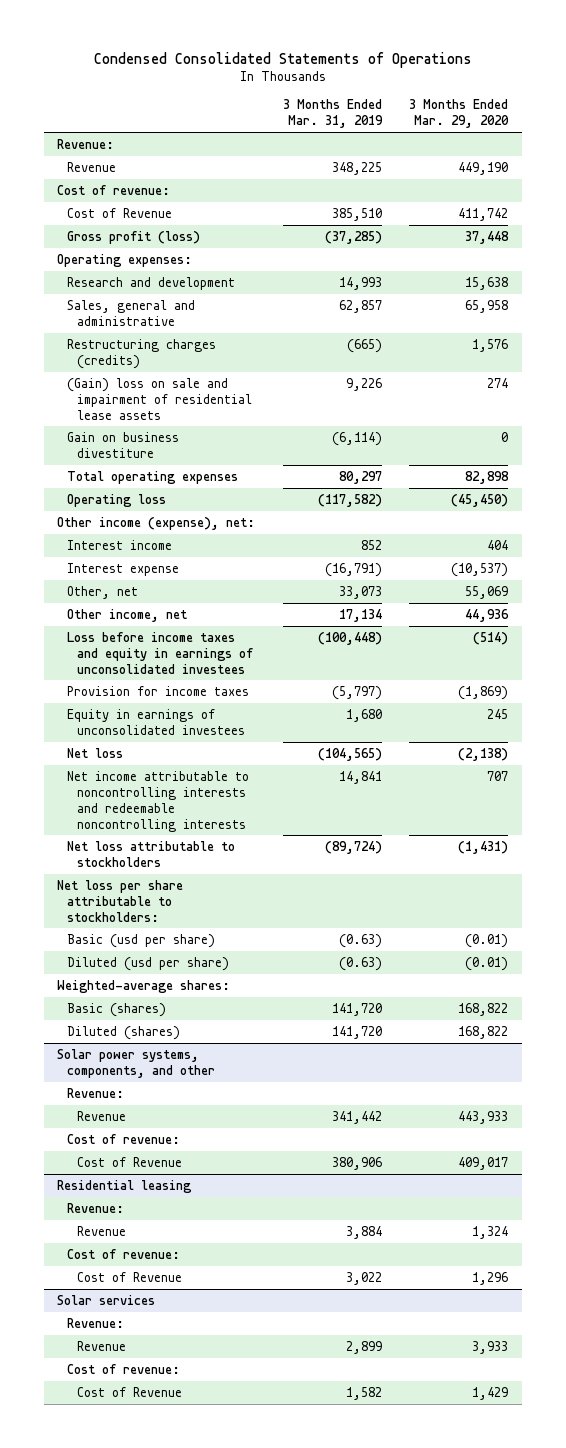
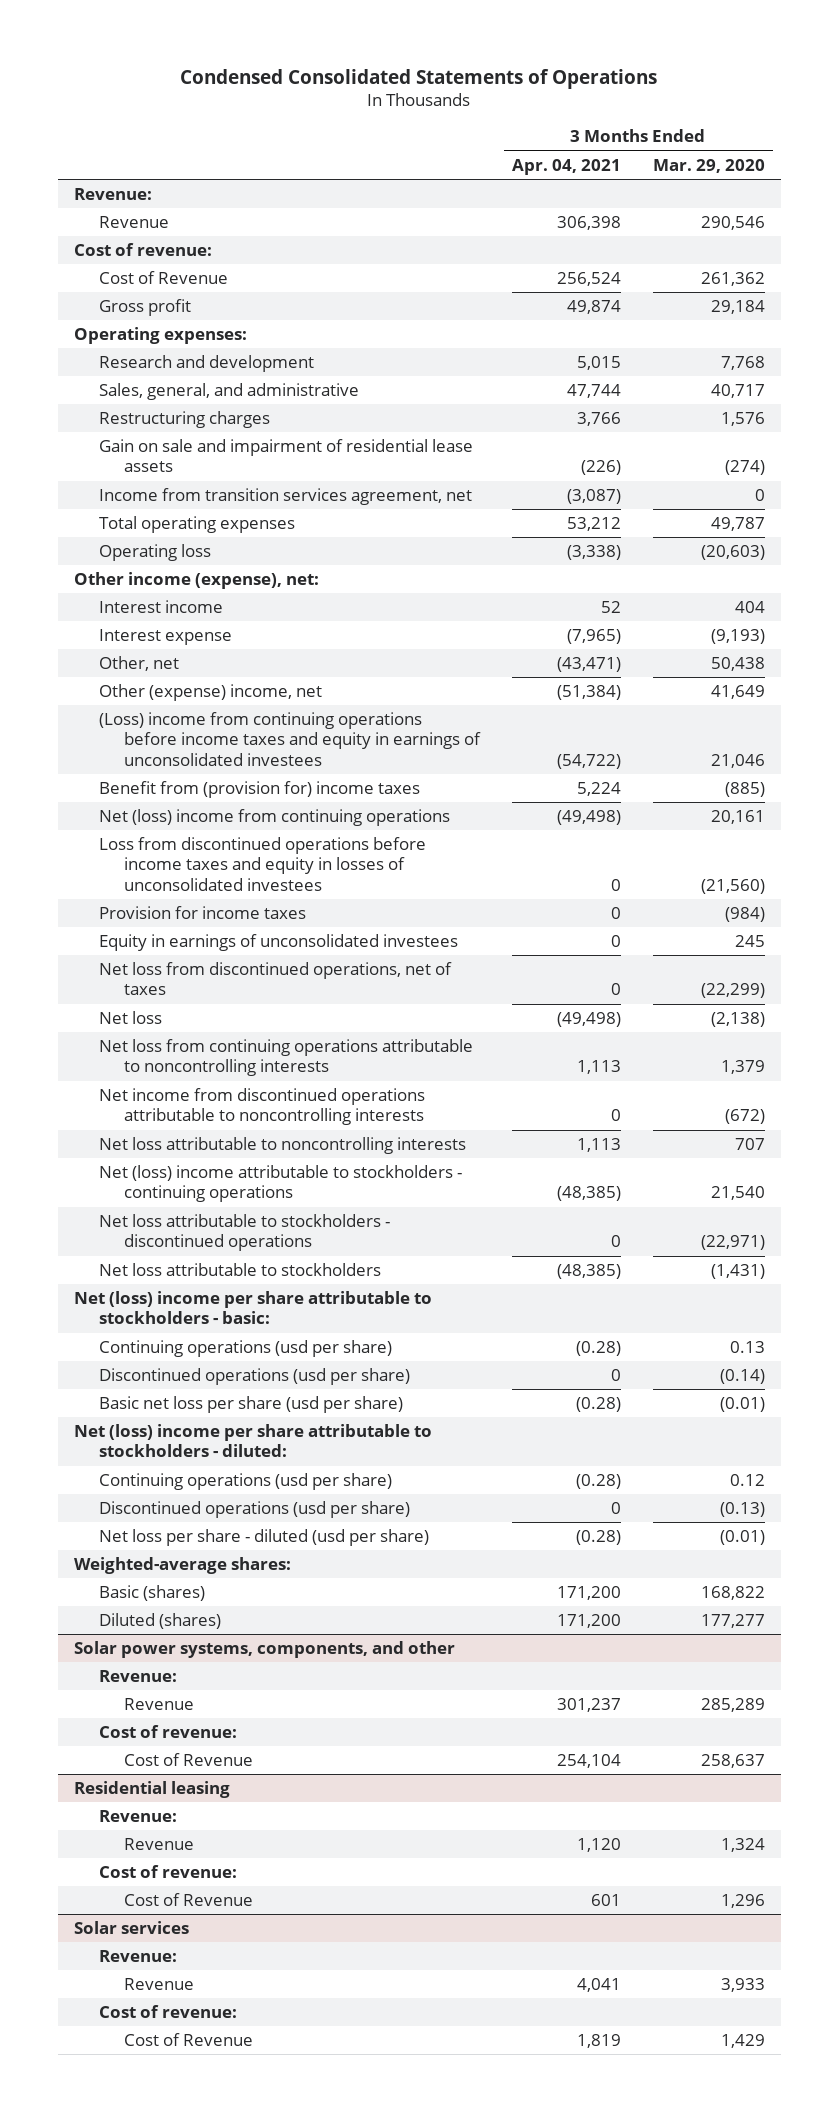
- | 3 Months Ended Mar. 31, 2019 | 3 Months Ended Mar. 29, 2020
+ | 3 Months Ended Apr. 04, 2021 | 3 Months Ended Mar. 29, 2020
- Revenue | 348,225 | 449,190
+ Revenue | 306,398 | 290,546
- Cost of Revenue | 385,510 | 411,742
- Gross profit (loss) | (37,285) | 37,448
+ Cost of Revenue | 256,524 | 261,362
+ Gross profit | 49,874 | 29,184
- Research and development | 14,993 | 15,638
- Sales, general and administrative | 62,857 | 65,958
- Restructuring charges (credits) | (665) | 1,576
- (Gain) loss on sale and impairment of residential lease assets | 9,226 | 274
- Gain on business divestiture | (6,114) | 0
- Total operating expenses | 80,297 | 82,898
- Operating loss | (117,582) | (45,450)
+ Research and development | 5,015 | 7,768
+ Sales, general, and administrative | 47,744 | 40,717
+ Restructuring charges | 3,766 | 1,576
+ Gain on sale and impairment of residential lease assets | (226) | (274)
+ Income from transition services agreement, net | (3,087) | 0
+ Total operating expenses | 53,212 | 49,787
+ Operating loss | (3,338) | (20,603)
- Interest expense | (16,791) | (10,537)
- Other, net | 33,073 | 55,069
- Other income, net | 17,134 | 44,936
- Loss before income taxes and equity in earnings of unconsolidated investees | (100,448) | (514)
- Provision for income taxes | (5,797) | (1,869)
+ Interest expense | (7,965) | (9,193)
+ Other, net | (43,471) | 50,438
+ Other (expense) income, net | (51,384) | 41,649
+ (Loss) income from continuing operations before income taxes and equity in earnings of unconsolidated investees | (54,722) | 21,046
+ Benefit from (provision for) income taxes | 5,224 | (885)
+ Net (loss) income from continuing operations | (49,498) | 20,161
+ Loss from discontinued operations before income taxes and equity in losses of unconsolidated investees | 0 | (21,560)
+ Provision for income taxes | 0 | (984)
+ Net loss from discontinued operations, net of taxes | 0 | (22,299)
- Net income attributable to noncontrolling interests and redeemable noncontrolling interests | 14,841 | 707
+ Net loss from continuing operations attributable to noncontrolling interests | 1,113 | 1,379
+ Net income from discontinued operations attributable to noncontrolling interests | 0 | (672)
+ Net loss attributable to noncontrolling interests | 1,113 | 707
+ Net (loss) income attributable to stockholders - continuing operations | (48,385) | 21,540
+ Net loss attributable to stockholders - discontinued operations | 0 | (22,971)
- Net loss per share attributable to stockholders:
- Basic (usd per share) | (0.63) | (0.01)
- Diluted (usd per share) | (0.63) | (0.01)
+ Net (loss) income per share attributable to stockholders - basic:
+ Continuing operations (usd per share) | (0.28) | 0.13
+ Discontinued operations (usd per share) | 0 | (0.14)
+ Basic net loss per share (usd per share) | (0.28) | (0.01)
+ Net (loss) income per share attributable to stockholders - diluted:
+ Continuing operations (usd per share) | (0.28) | 0.12
+ Discontinued operations (usd per share) | 0 | (0.13)
+ Net loss per share - diluted (usd per share) | (0.28) | (0.01)
- Diluted (shares) | 141,720 | 168,822
+ Diluted (shares) | 171,200 | 177,277
@ Solar power systems, components, and other
- Revenue | 341,442 | 443,933
+ Revenue | 301,237 | 285,289
- Cost of Revenue | 380,906 | 409,017
+ Cost of Revenue | 254,104 | 258,637

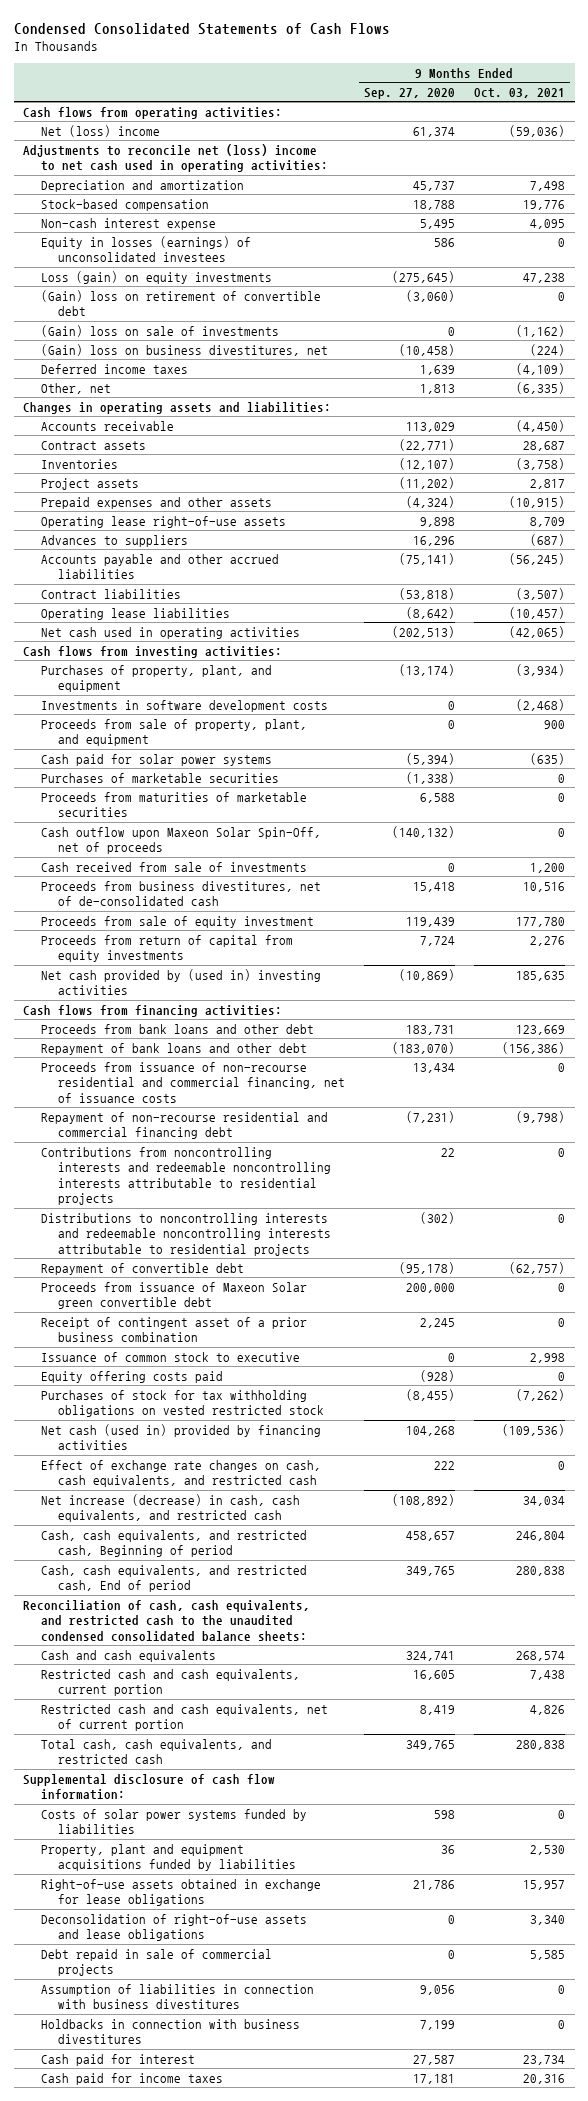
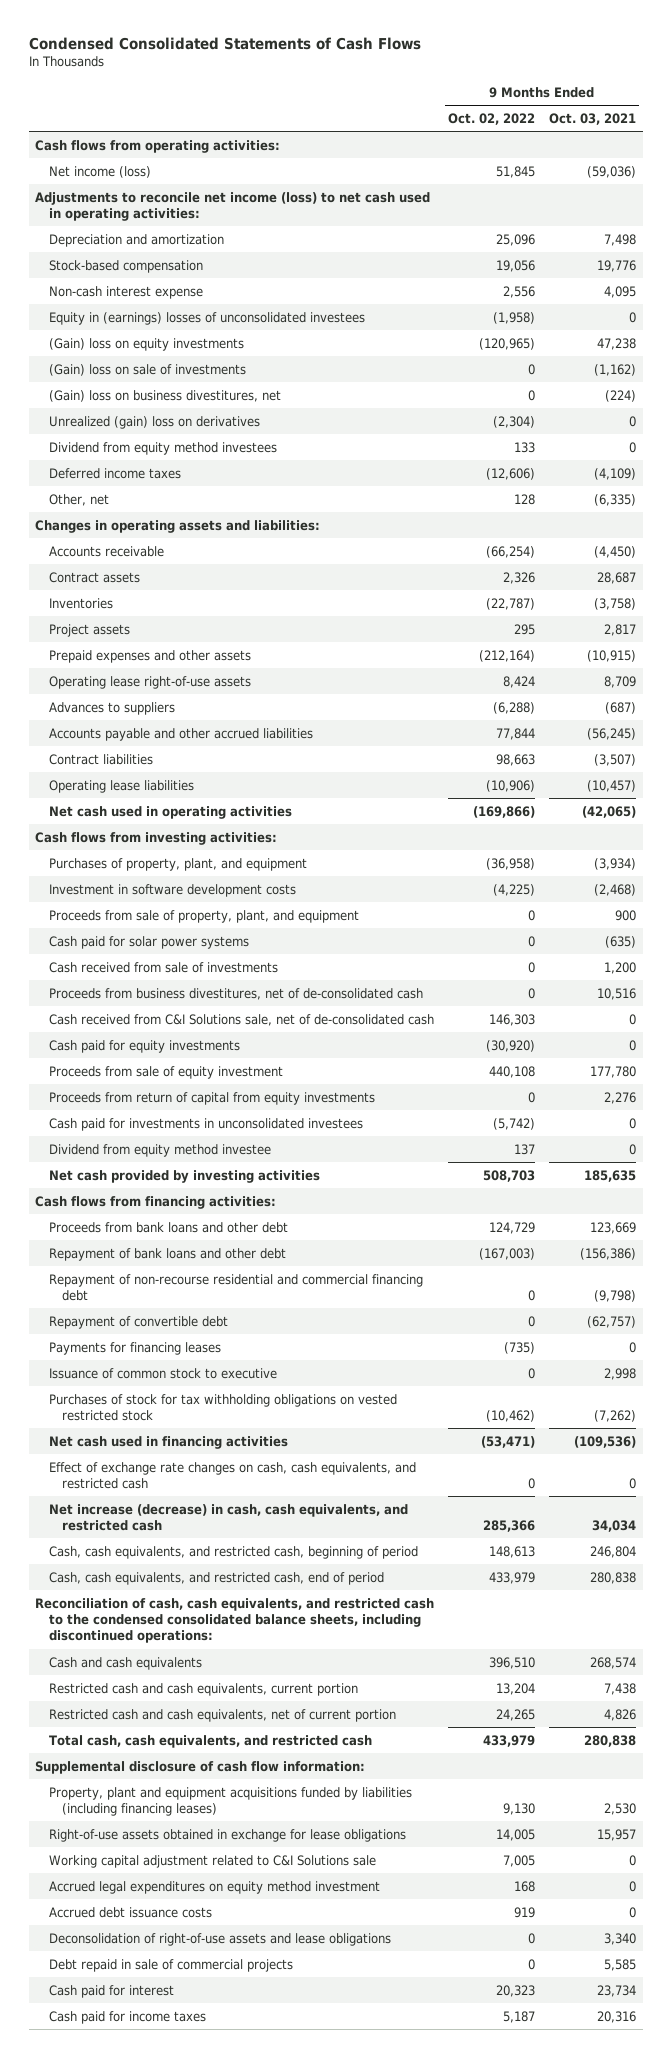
- | 9 Months Ended Sep. 27, 2020 | 9 Months Ended Oct. 03, 2021
+ | 9 Months Ended Oct. 02, 2022 | 9 Months Ended Oct. 03, 2021
- Net (loss) income | 61,374 | (59,036)
- Adjustments to reconcile net (loss) income to net cash used in operating activities:
+ Net income (loss) | 51,845 | (59,036)
+ Adjustments to reconcile net income (loss) to net cash used in operating activities:
- Equity in losses (earnings) of unconsolidated investees | 586 | 0
- Loss (gain) on equity investments | (275,645) | 47,238
- (Gain) loss on retirement of convertible debt | (3,060) | 0
+ Equity in (earnings) losses of unconsolidated investees | (1,958) | 0
+ (Gain) loss on equity investments | (120,965) | 47,238
+ Unrealized (gain) loss on derivatives | (2,304) | 0
+ Dividend from equity method investees | 133 | 0
- Investments in software development costs | 0 | (2,468)
+ Investment in software development costs | (4,225) | (2,468)
- Purchases of marketable securities | (1,338) | 0
- Proceeds from maturities of marketable securities | 6,588 | 0
- Cash outflow upon Maxeon Solar Spin-Off, net of proceeds | (140,132) | 0
+ Cash received from C&I Solutions sale, net of de-consolidated cash | 146,303 | 0
+ Cash paid for equity investments | (30,920) | 0
- Net cash provided by (used in) investing activities | (10,869) | 185,635
+ Cash paid for investments in unconsolidated investees | (5,742) | 0
+ Dividend from equity method investee | 137 | 0
+ Net cash provided by investing activities | 508,703 | 185,635
- Proceeds from issuance of non-recourse residential and commercial financing, net of issuance costs | 13,434 | 0
- Contributions from noncontrolling interests and redeemable noncontrolling interests attributable to residential projects | 22 | 0
- Distributions to noncontrolling interests and redeemable noncontrolling interests attributable to residential projects | (302) | 0
- Proceeds from issuance of Maxeon Solar green convertible debt | 200,000 | 0
- Receipt of contingent asset of a prior business combination | 2,245 | 0
+ Payments for financing leases | (735) | 0
- Equity offering costs paid | (928) | 0
- Net cash (used in) provided by financing activities | 104,268 | (109,536)
+ Net cash used in financing activities | (53,471) | (109,536)
- Cash, cash equivalents, and restricted cash, Beginning of period | 458,657 | 246,804
- Cash, cash equivalents, and restricted cash, End of period | 349,765 | 280,838
- Reconciliation of cash, cash equivalents, and restricted cash to the unaudited condensed consolidated balance sheets:
+ Cash, cash equivalents, and restricted cash, beginning of period | 148,613 | 246,804
+ Cash, cash equivalents, and restricted cash, end of period | 433,979 | 280,838
+ Reconciliation of cash, cash equivalents, and restricted cash to the condensed consolidated balance sheets, including discontinued operations:
- Costs of solar power systems funded by liabilities | 598 | 0
- Property, plant and equipment acquisitions funded by liabilities | 36 | 2,530
+ Property, plant and equipment acquisitions funded by liabilities (including financing leases) | 9,130 | 2,530
+ Working capital adjustment related to C&I Solutions sale | 7,005 | 0
+ Accrued legal expenditures on equity method investment | 168 | 0
+ Accrued debt issuance costs | 919 | 0
- Assumption of liabilities in connection with business divestitures | 9,056 | 0
- Holdbacks in connection with business divestitures | 7,199 | 0

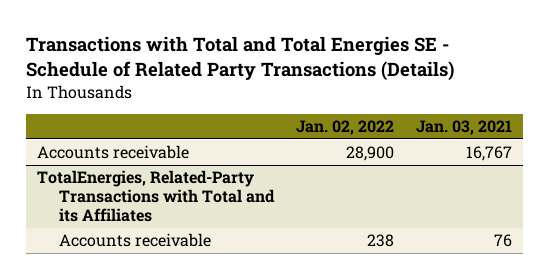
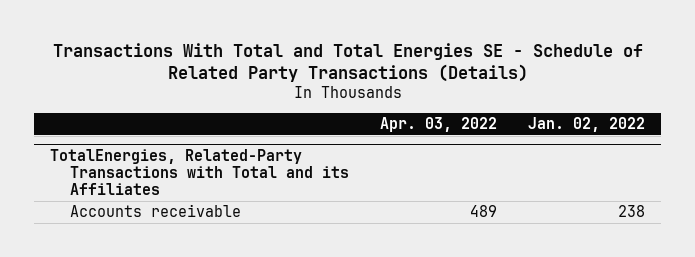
- Transactions with Total and Total Energies SE - Schedule of Related Party Transactions (Details)
+ Transactions With Total and Total Energies SE - Schedule of Related Party Transactions (Details)
- | Jan. 02, 2022 | Jan. 03, 2021
+ | Apr. 03, 2022 | Jan. 02, 2022
- Accounts receivable | 28,900 | 16,767

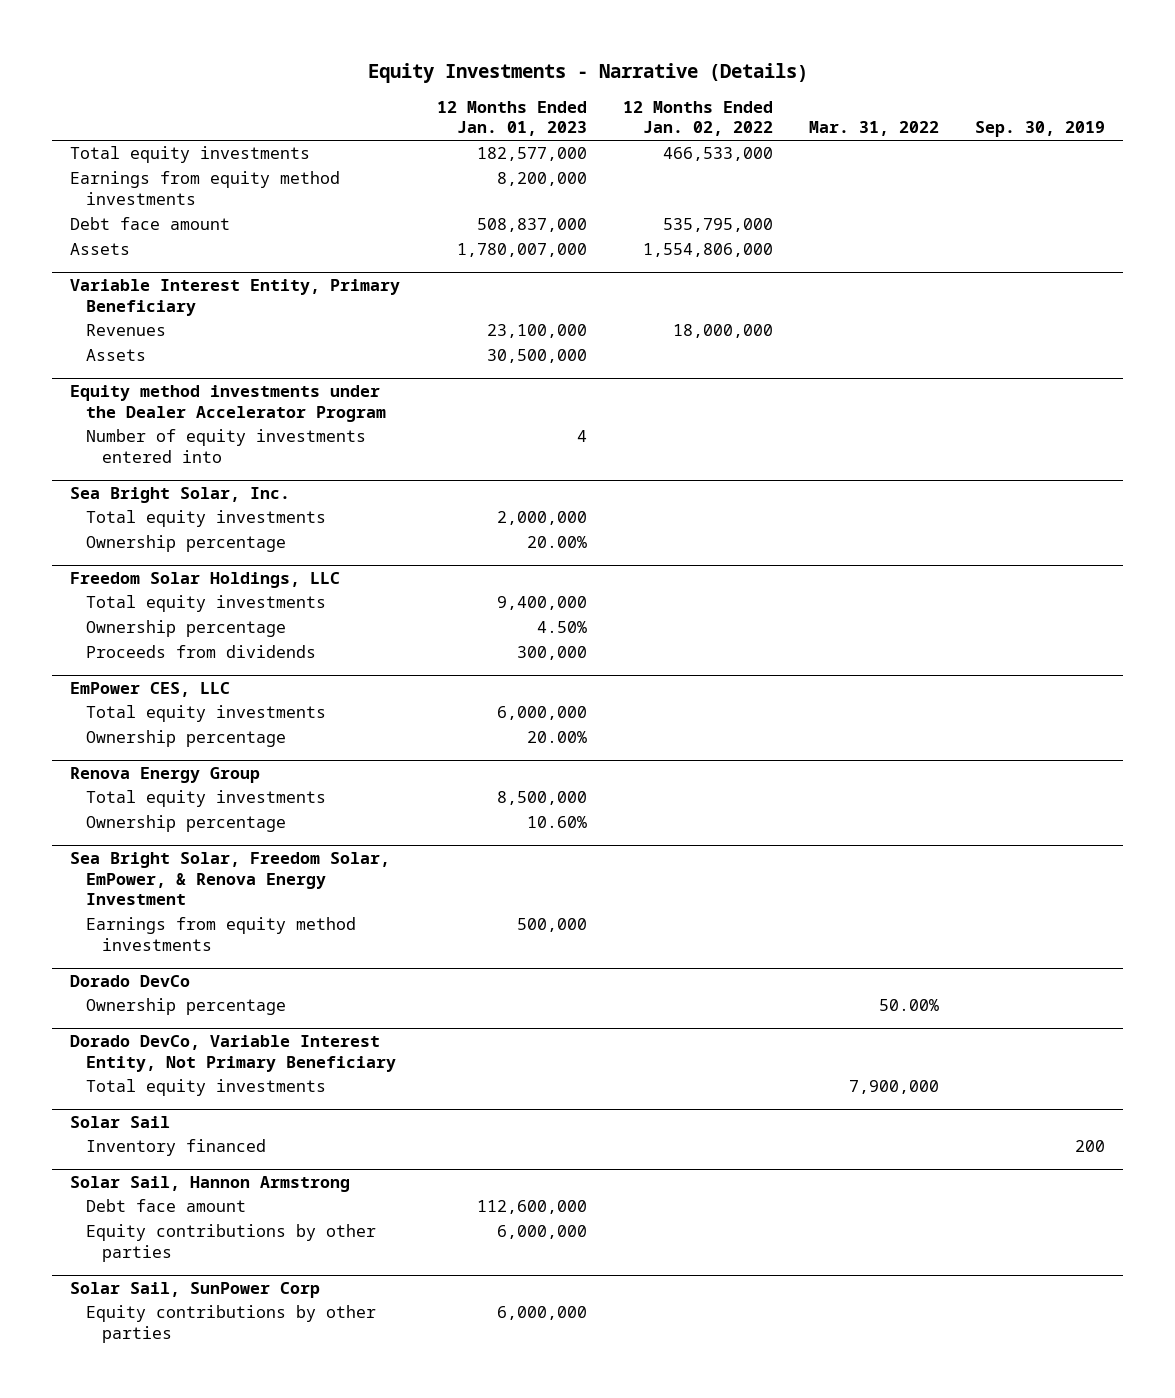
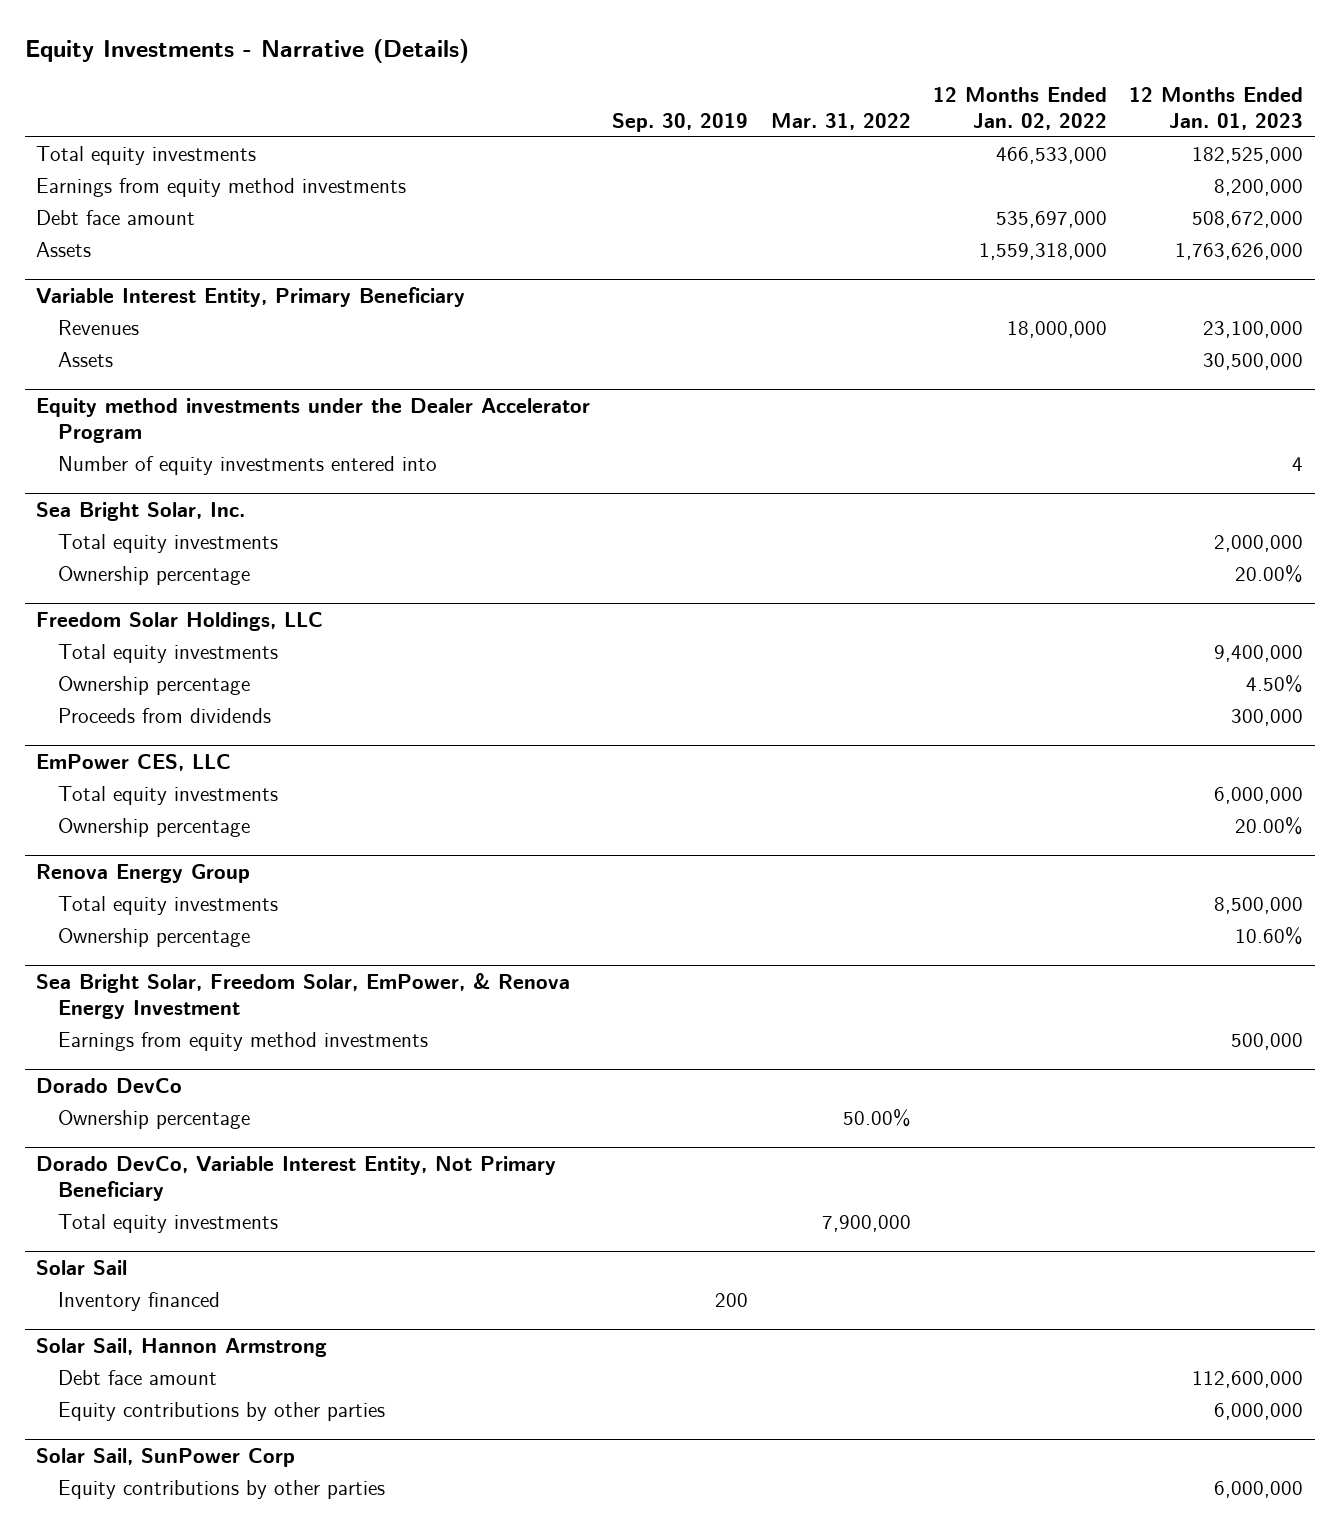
- | 12 Months Ended Jan. 01, 2023 | 12 Months Ended Jan. 02, 2022 | Mar. 31, 2022 | Sep. 30, 2019
+ | Sep. 30, 2019 | Mar. 31, 2022 | 12 Months Ended Jan. 02, 2022 | 12 Months Ended Jan. 01, 2023
- Total equity investments | 182,577,000 | 466,533,000 | |
+ Total equity investments | | | 466,533,000 | 182,525,000
- Debt face amount | 508,837,000 | 535,795,000 | |
- Assets | 1,780,007,000 | 1,554,806,000 | |
+ Debt face amount | | | 535,697,000 | 508,672,000
+ Assets | | | 1,559,318,000 | 1,763,626,000

